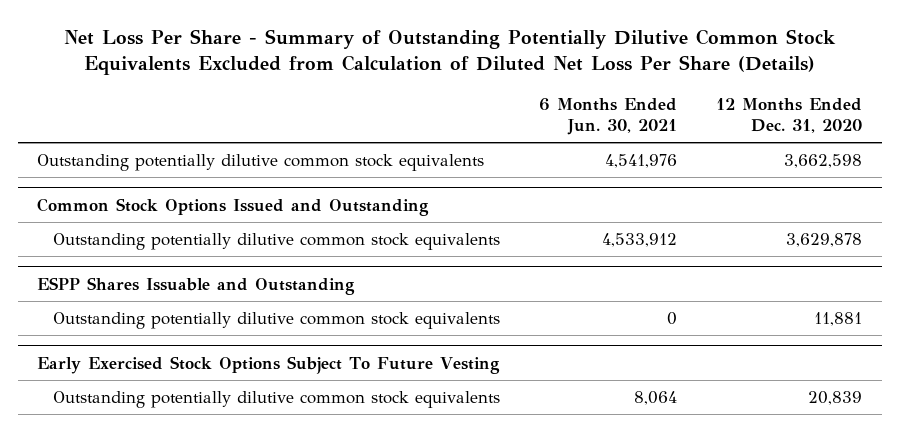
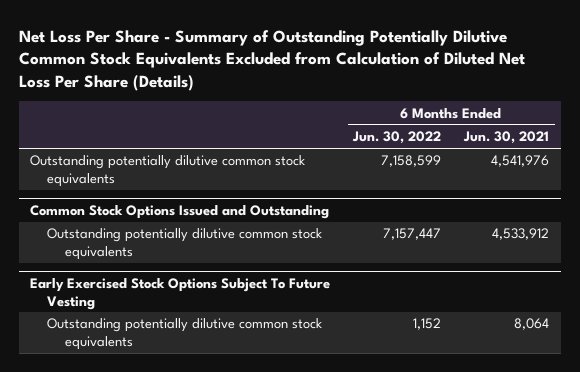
- | 6 Months Ended Jun. 30, 2021 | 12 Months Ended Dec. 31, 2020
+ | 6 Months Ended Jun. 30, 2022 | 6 Months Ended Jun. 30, 2021
- ESPP Shares Issuable and Outstanding
- Outstanding potentially dilutive common stock equivalents | 0 | 11,881

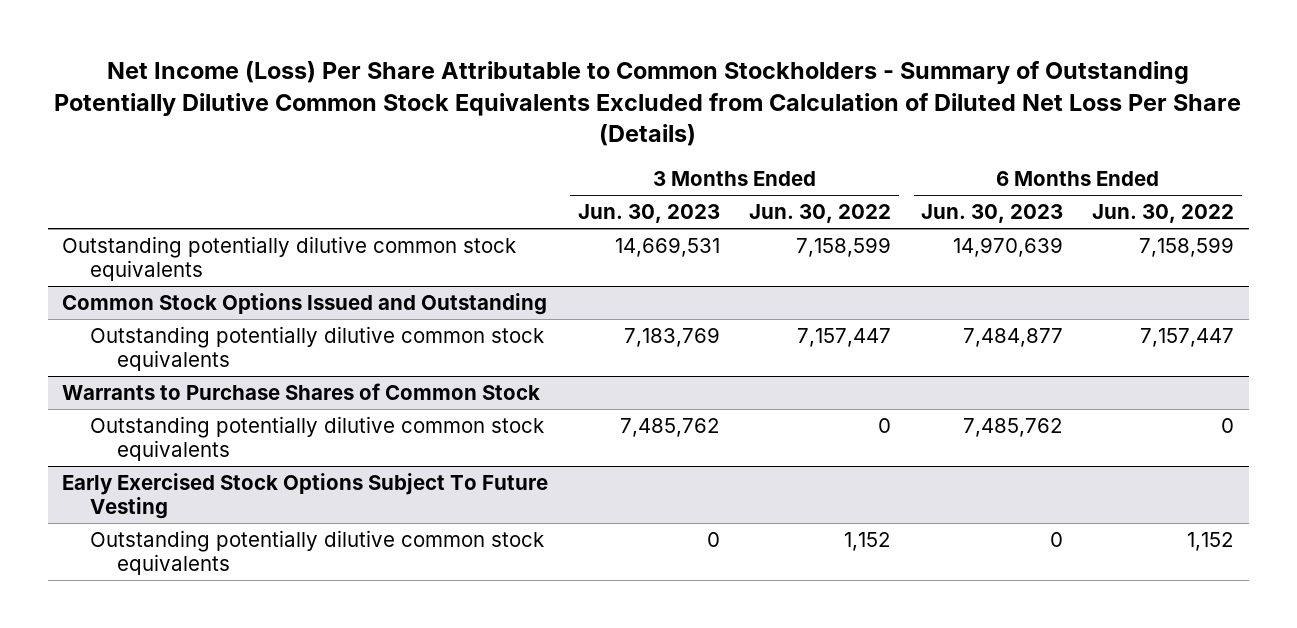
- Net Loss Per Share - Summary of Outstanding Potentially Dilutive Common Stock Equivalents Excluded from Calculation of Diluted Net Loss Per Share (Details)
+ Net Income (Loss) Per Share Attributable to Common Stockholders - Summary of Outstanding Potentially Dilutive Common Stock Equivalents Excluded from Calculation of Diluted Net Loss Per Share (Details)
- | 6 Months Ended Jun. 30, 2022 | 6 Months Ended Jun. 30, 2021
+ | 3 Months Ended Jun. 30, 2023 | 3 Months Ended Jun. 30, 2022 | 6 Months Ended Jun. 30, 2023 | 6 Months Ended Jun. 30, 2022
+ Warrants to Purchase Shares of Common Stock
+ Outstanding potentially dilutive common stock equivalents | 7,485,762 | 0 | 7,485,762 | 0

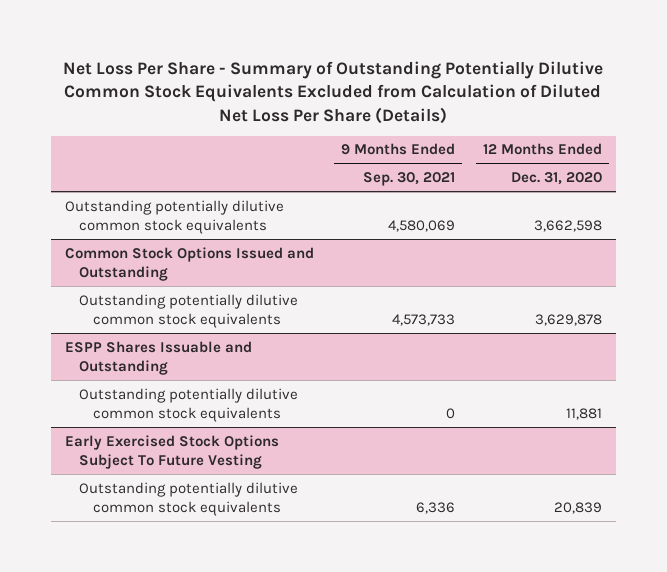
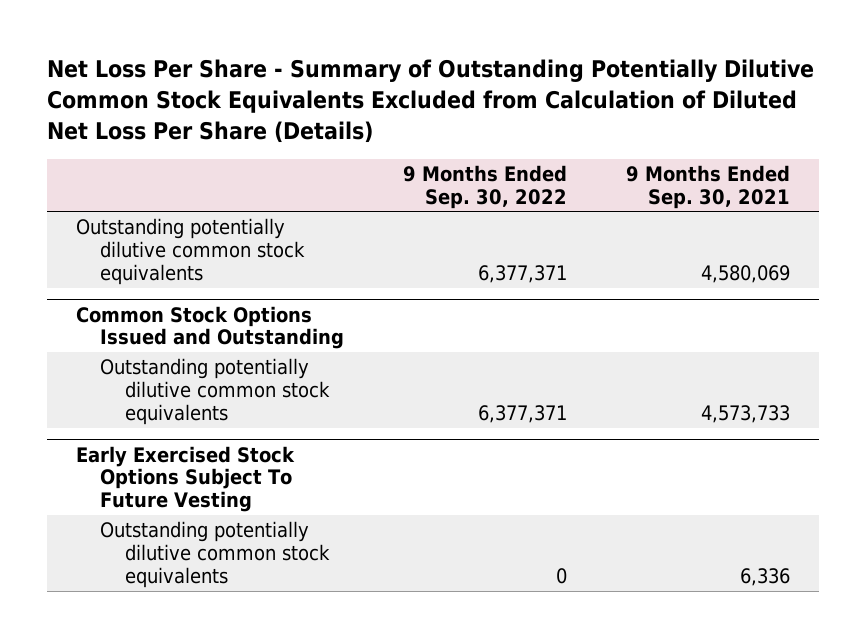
- | 9 Months Ended Sep. 30, 2021 | 12 Months Ended Dec. 31, 2020
+ | 9 Months Ended Sep. 30, 2022 | 9 Months Ended Sep. 30, 2021
- ESPP Shares Issuable and Outstanding
- Outstanding potentially dilutive common stock equivalents | 0 | 11,881

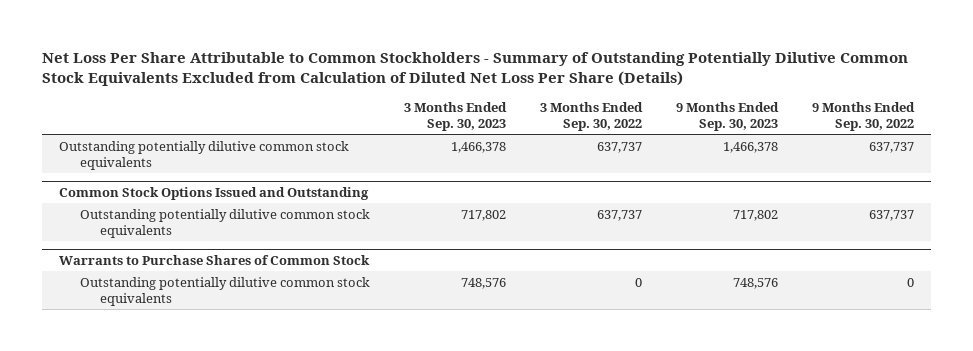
- Net Loss Per Share - Summary of Outstanding Potentially Dilutive Common Stock Equivalents Excluded from Calculation of Diluted Net Loss Per Share (Details)
+ Net Loss Per Share Attributable to Common Stockholders - Summary of Outstanding Potentially Dilutive Common Stock Equivalents Excluded from Calculation of Diluted Net Loss Per Share (Details)
- | 9 Months Ended Sep. 30, 2022 | 9 Months Ended Sep. 30, 2021
+ | 3 Months Ended Sep. 30, 2023 | 3 Months Ended Sep. 30, 2022 | 9 Months Ended Sep. 30, 2023 | 9 Months Ended Sep. 30, 2022
- Outstanding potentially dilutive common stock equivalents | 6,377,371 | 4,580,069
+ Outstanding potentially dilutive common stock equivalents | 1,466,378 | 637,737 | 1,466,378 | 637,737
@ Common Stock Options Issued and Outstanding
- Outstanding potentially dilutive common stock equivalents | 6,377,371 | 4,573,733
- Early Exercised Stock Options Subject To Future Vesting
@ Common Stock Options Issued and Outstanding
+ Outstanding potentially dilutive common stock equivalents | 717,802 | 637,737 | 717,802 | 637,737
+ Warrants to Purchase Shares of Common Stock

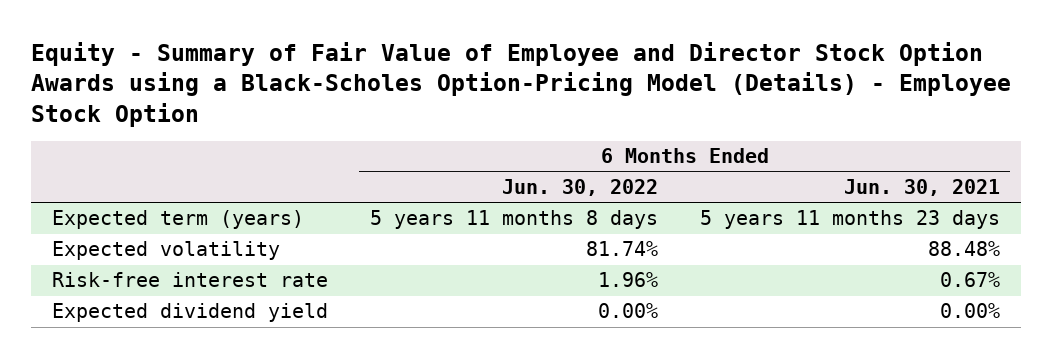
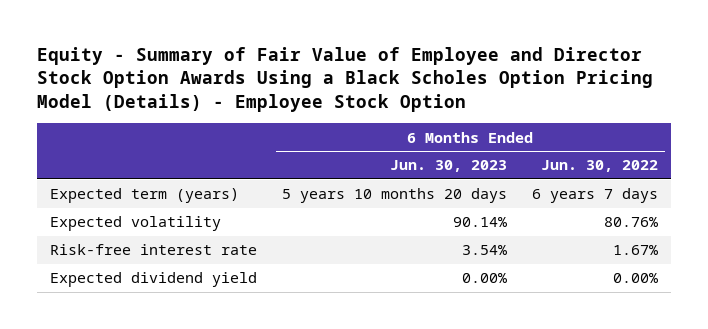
- Equity - Summary of Fair Value of Employee and Director Stock Option Awards using a Black-Scholes Option-Pricing Model (Details) - Employee Stock Option
+ Equity - Summary of Fair Value of Employee and Director Stock Option Awards Using a Black Scholes Option Pricing Model (Details) - Employee Stock Option
- | 6 Months Ended Jun. 30, 2022 | 6 Months Ended Jun. 30, 2021
+ | 6 Months Ended Jun. 30, 2023 | 6 Months Ended Jun. 30, 2022
- Expected term (years) | 5 years 11 months 8 days | 5 years 11 months 23 days
- Expected volatility | 81.74% | 88.48%
- Risk-free interest rate | 1.96% | 0.67%
+ Expected term (years) | 5 years 10 months 20 days | 6 years 7 days
+ Expected volatility | 90.14% | 80.76%
+ Risk-free interest rate | 3.54% | 1.67%

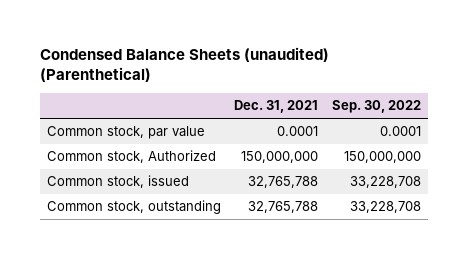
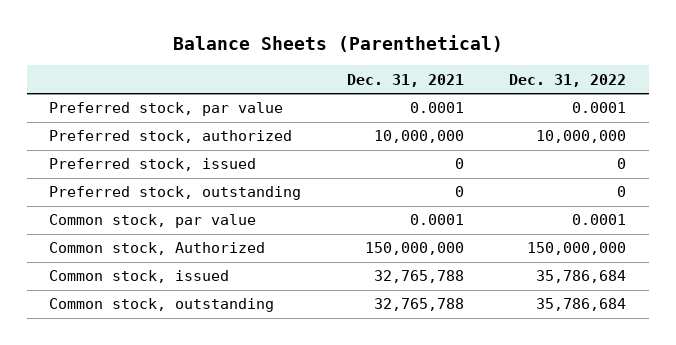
- Condensed Balance Sheets (unaudited) (Parenthetical)
+ Balance Sheets (Parenthetical)
- | Dec. 31, 2021 | Sep. 30, 2022
+ | Dec. 31, 2021 | Dec. 31, 2022
+ Preferred stock, par value | 0.0001 | 0.0001
+ Preferred stock, authorized | 10,000,000 | 10,000,000
+ Preferred stock, issued | 0 | 0
+ Preferred stock, outstanding | 0 | 0

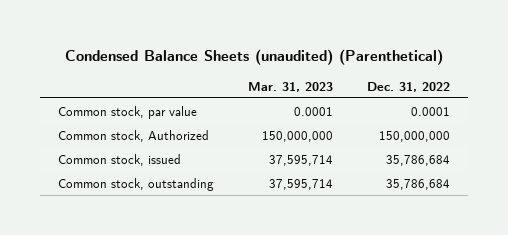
- Balance Sheets (Parenthetical)
+ Condensed Balance Sheets (unaudited) (Parenthetical)
- | Dec. 31, 2021 | Dec. 31, 2022
+ | Mar. 31, 2023 | Dec. 31, 2022
- Preferred stock, par value | 0.0001 | 0.0001
- Preferred stock, authorized | 10,000,000 | 10,000,000
- Preferred stock, issued | 0 | 0
- Preferred stock, outstanding | 0 | 0

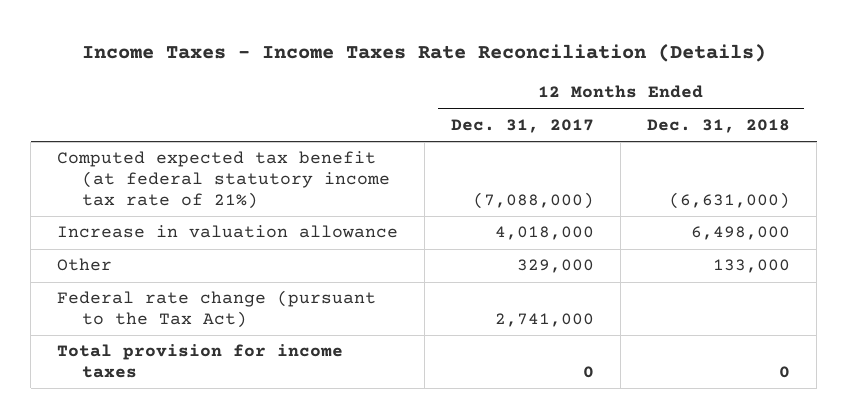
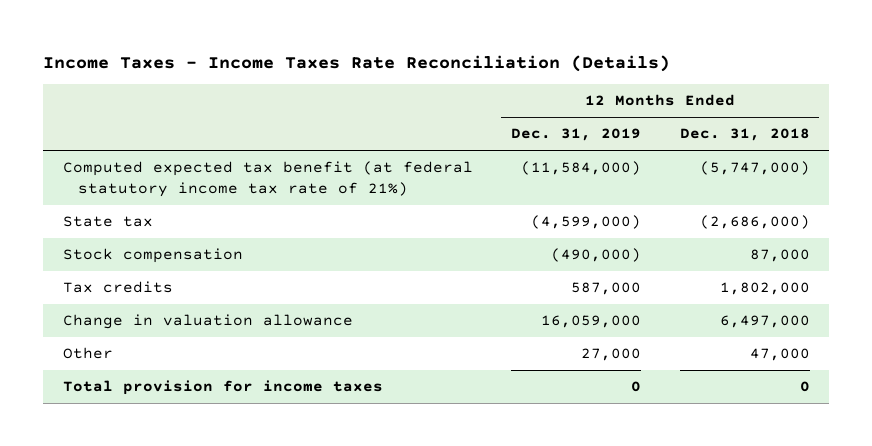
- | 12 Months Ended Dec. 31, 2017 | 12 Months Ended Dec. 31, 2018
+ | 12 Months Ended Dec. 31, 2019 | 12 Months Ended Dec. 31, 2018
- Computed expected tax benefit (at federal statutory income tax rate of 21%) | (7,088,000) | (6,631,000)
- Increase in valuation allowance | 4,018,000 | 6,498,000
- Other | 329,000 | 133,000
- Federal rate change (pursuant to the Tax Act) | 2,741,000 |
+ Computed expected tax benefit (at federal statutory income tax rate of 21%) | (11,584,000) | (5,747,000)
+ State tax | (4,599,000) | (2,686,000)
+ Stock compensation | (490,000) | 87,000
+ Tax credits | 587,000 | 1,802,000
+ Change in valuation allowance | 16,059,000 | 6,497,000
+ Other | 27,000 | 47,000

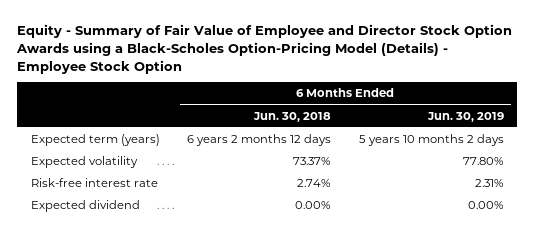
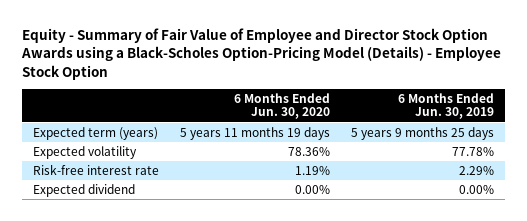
- | 6 Months Ended Jun. 30, 2018 | 6 Months Ended Jun. 30, 2019
+ | 6 Months Ended Jun. 30, 2020 | 6 Months Ended Jun. 30, 2019
- Expected term (years) | 6 years 2 months 12 days | 5 years 10 months 2 days
- Expected volatility | 73.37% | 77.80%
- Risk-free interest rate | 2.74% | 2.31%
+ Expected term (years) | 5 years 11 months 19 days | 5 years 9 months 25 days
+ Expected volatility | 78.36% | 77.78%
+ Risk-free interest rate | 1.19% | 2.29%

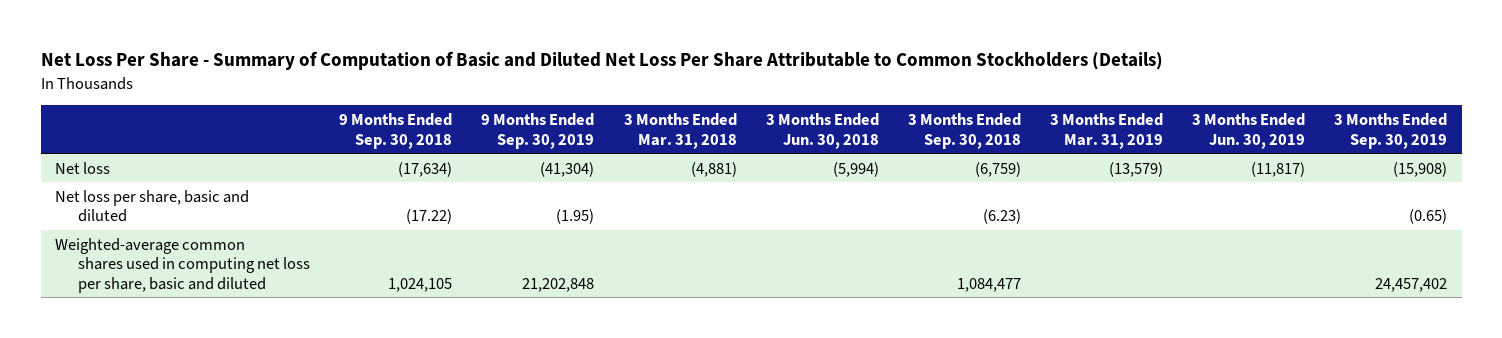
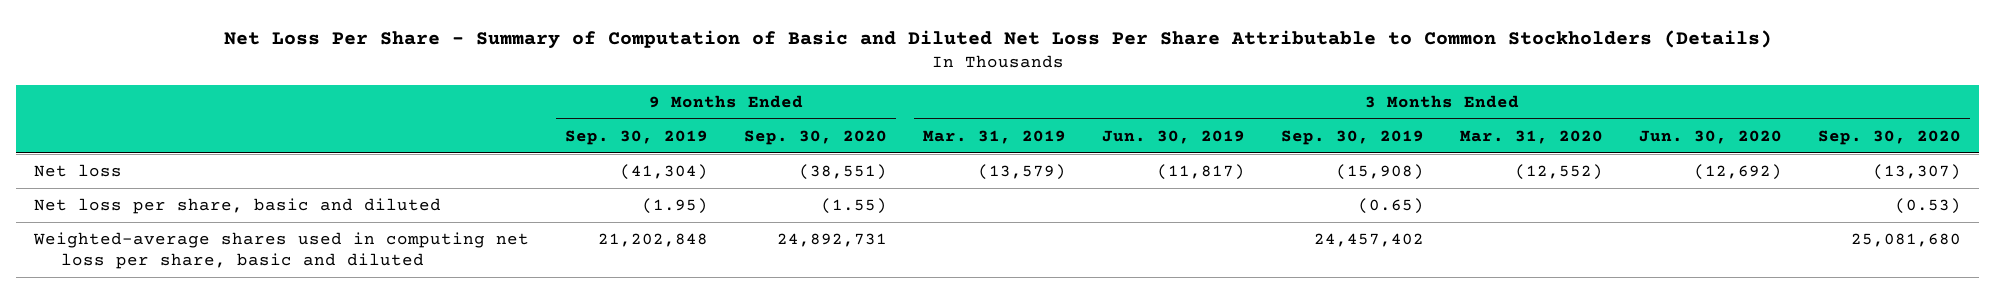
- | 9 Months Ended Sep. 30, 2018 | 9 Months Ended Sep. 30, 2019 | 3 Months Ended Mar. 31, 2018 | 3 Months Ended Jun. 30, 2018 | 3 Months Ended Sep. 30, 2018 | 3 Months Ended Mar. 31, 2019 | 3 Months Ended Jun. 30, 2019 | 3 Months Ended Sep. 30, 2019
+ | 9 Months Ended Sep. 30, 2019 | 9 Months Ended Sep. 30, 2020 | 3 Months Ended Mar. 31, 2019 | 3 Months Ended Jun. 30, 2019 | 3 Months Ended Sep. 30, 2019 | 3 Months Ended Mar. 31, 2020 | 3 Months Ended Jun. 30, 2020 | 3 Months Ended Sep. 30, 2020
- Weighted-average common shares used in computing net loss per share, basic and diluted | 1,024,105 | 21,202,848 | | | 1,084,477 | | | 24,457,402
+ Weighted-average shares used in computing net loss per share, basic and diluted | 21,202,848 | 24,892,731 | | | 24,457,402 | | | 25,081,680

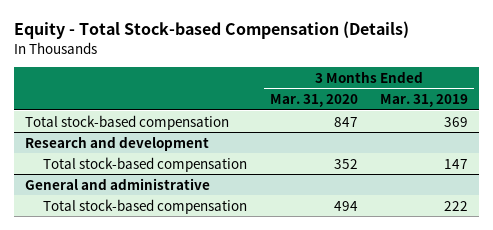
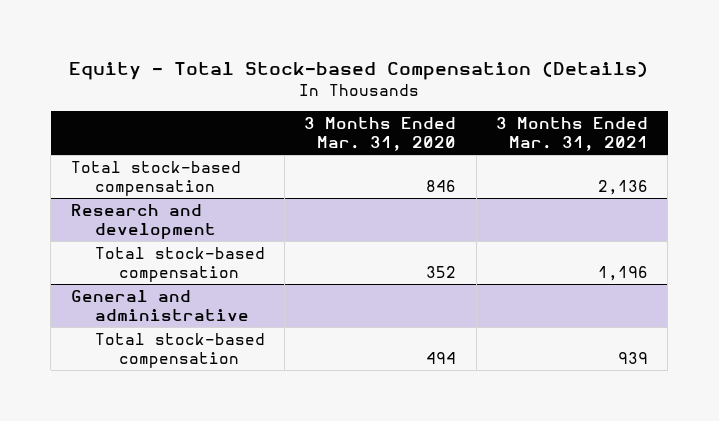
- | 3 Months Ended Mar. 31, 2020 | 3 Months Ended Mar. 31, 2019
+ | 3 Months Ended Mar. 31, 2020 | 3 Months Ended Mar. 31, 2021
- Total stock-based compensation | 847 | 369
+ Total stock-based compensation | 846 | 2,136

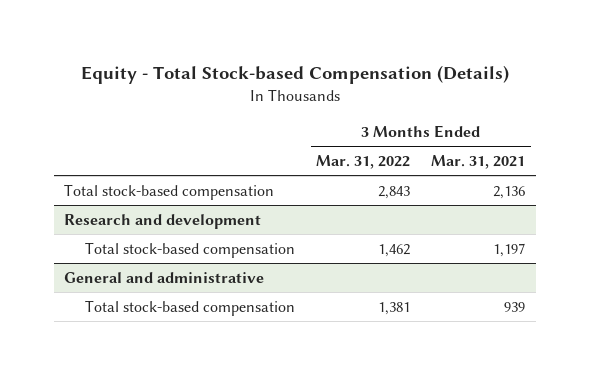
- | 3 Months Ended Mar. 31, 2020 | 3 Months Ended Mar. 31, 2021
+ | 3 Months Ended Mar. 31, 2022 | 3 Months Ended Mar. 31, 2021
@ Research and development
- Total stock-based compensation | 352 | 1,196
+ Total stock-based compensation | 1,462 | 1,197

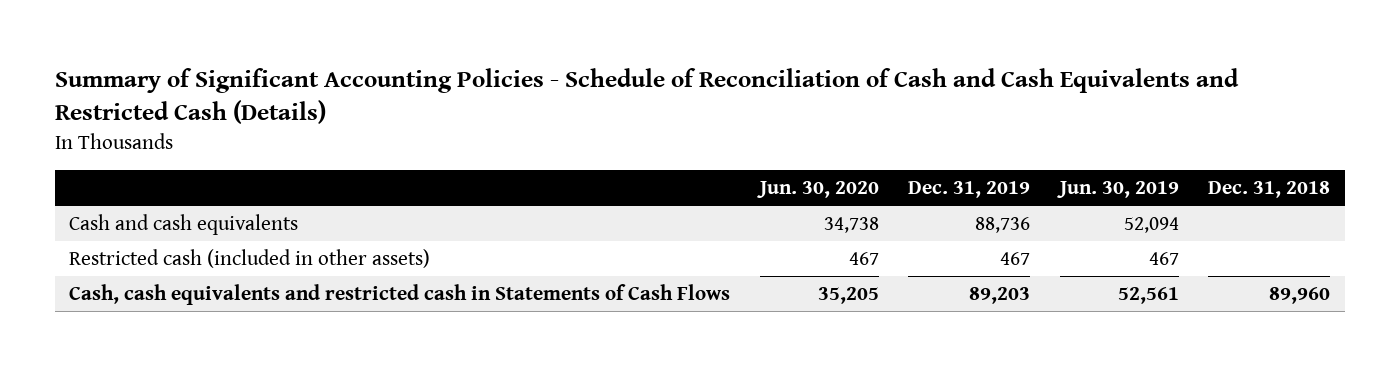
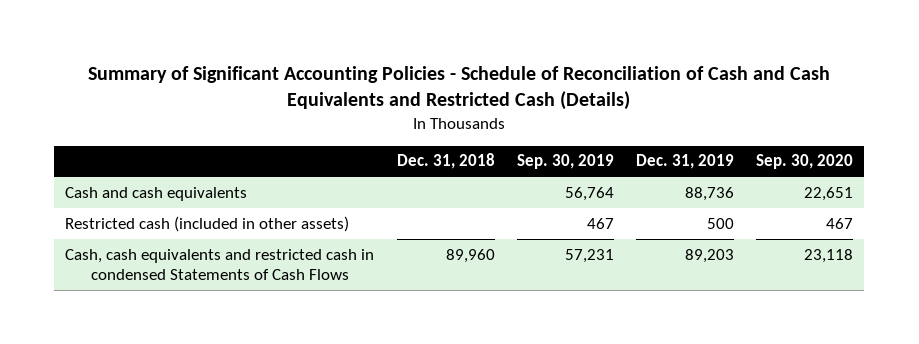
- | Jun. 30, 2020 | Dec. 31, 2019 | Jun. 30, 2019 | Dec. 31, 2018
+ | Dec. 31, 2018 | Sep. 30, 2019 | Dec. 31, 2019 | Sep. 30, 2020
- Restricted cash (included in other assets) | 467 | 467 | 467 |
- Cash, cash equivalents and restricted cash in Statements of Cash Flows | 35,205 | 89,203 | 52,561 | 89,960
+ Restricted cash (included in other assets) | | 467 | 500 | 467
+ Cash, cash equivalents and restricted cash in condensed Statements of Cash Flows | 89,960 | 57,231 | 89,203 | 23,118

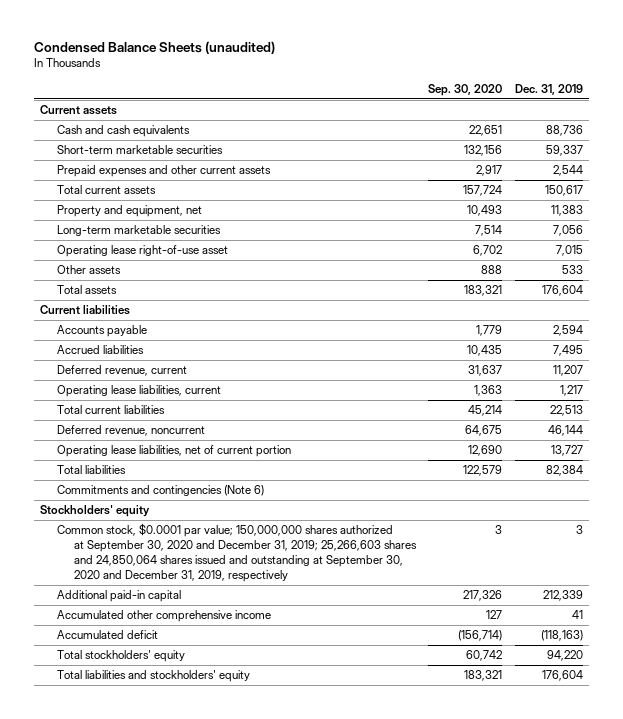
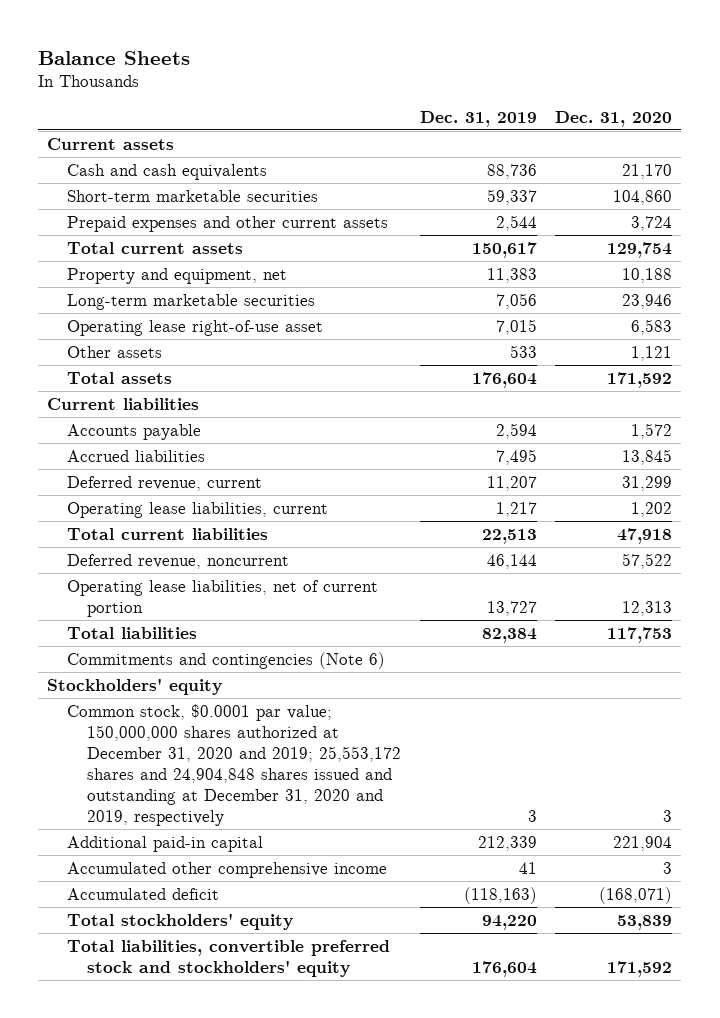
- Condensed Balance Sheets (unaudited)
+ Balance Sheets
- | Sep. 30, 2020 | Dec. 31, 2019
+ | Dec. 31, 2019 | Dec. 31, 2020
- Common stock, $0.0001 par value; 150,000,000 shares authorized at September 30, 2020 and December 31, 2019; 25,266,603 shares and 24,850,064 shares issued and outstanding at September 30, 2020 and December 31, 2019, respectively | 3 | 3
+ Common stock, $0.0001 par value; 150,000,000 shares authorized at December 31, 2020 and 2019; 25,553,172 shares and 24,904,848 shares issued and outstanding at December 31, 2020 and 2019, respectively | 3 | 3
- Total liabilities and stockholders' equity | 183,321 | 176,604
+ Total liabilities, convertible preferred stock and stockholders' equity | 176,604 | 171,592

